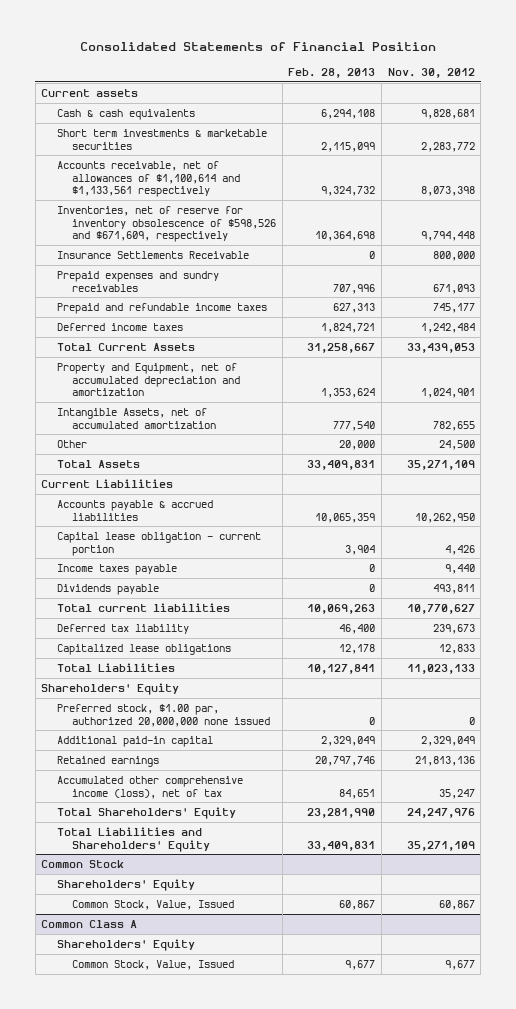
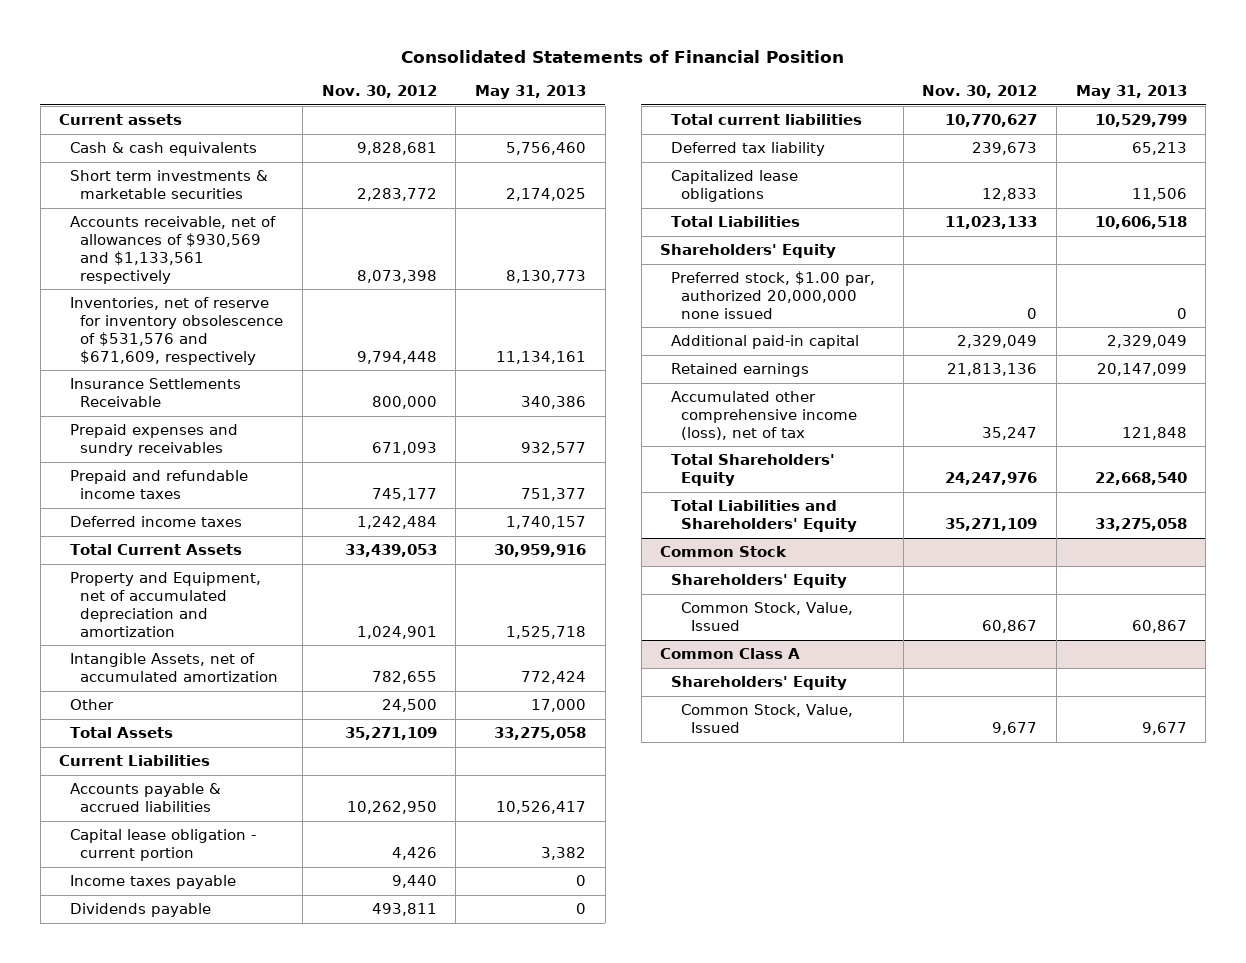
- | Feb. 28, 2013 | Nov. 30, 2012
+ | Nov. 30, 2012 | May 31, 2013
- Accounts receivable, net of allowances of $1,100,614 and $1,133,561 respectively | 9,324,732 | 8,073,398
- Inventories, net of reserve for inventory obsolescence of $598,526 and $671,609, respectively | 10,364,698 | 9,794,448
+ Accounts receivable, net of allowances of $930,569 and $1,133,561 respectively | 8,073,398 | 8,130,773
+ Inventories, net of reserve for inventory obsolescence of $531,576 and $671,609, respectively | 9,794,448 | 11,134,161

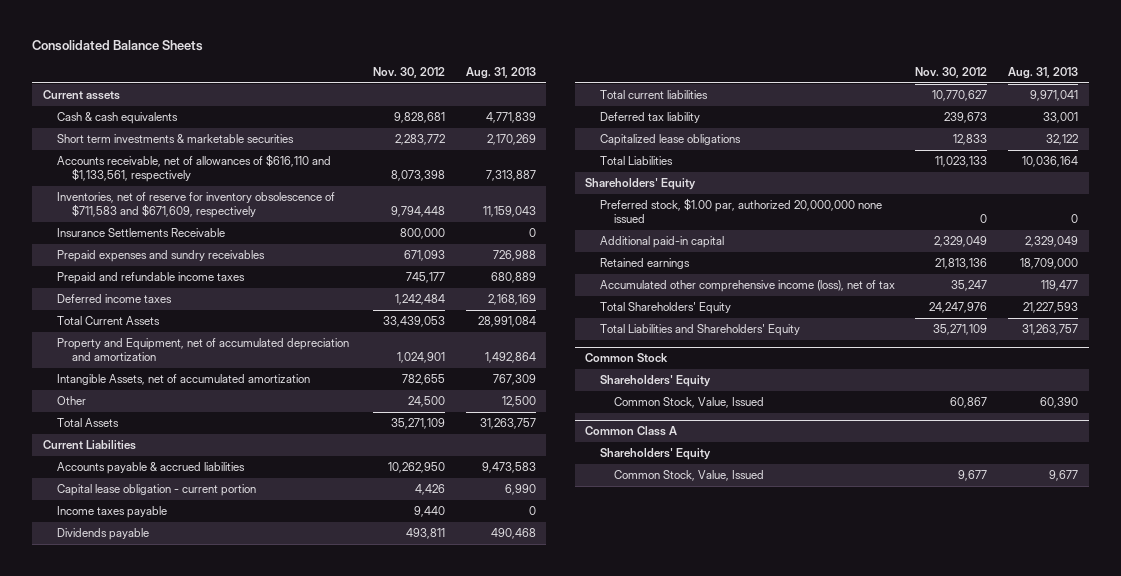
- Consolidated Statements of Financial Position
+ Consolidated Balance Sheets
- | Nov. 30, 2012 | May 31, 2013
+ | Nov. 30, 2012 | Aug. 31, 2013
- Accounts receivable, net of allowances of $930,569 and $1,133,561 respectively | 8,073,398 | 8,130,773
- Inventories, net of reserve for inventory obsolescence of $531,576 and $671,609, respectively | 9,794,448 | 11,134,161
+ Accounts receivable, net of allowances of $616,110 and $1,133,561, respectively | 8,073,398 | 7,313,887
+ Inventories, net of reserve for inventory obsolescence of $711,583 and $671,609, respectively | 9,794,448 | 11,159,043

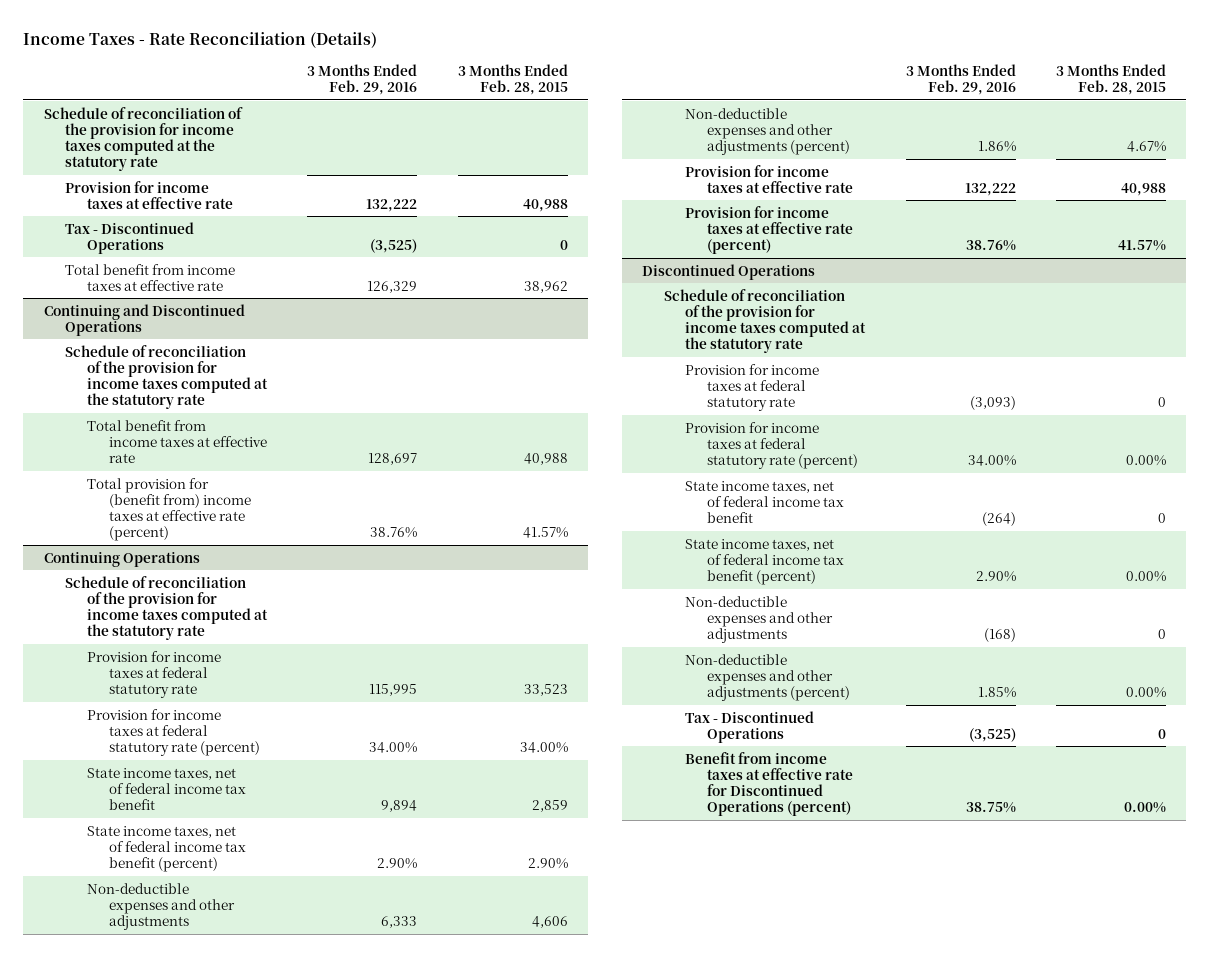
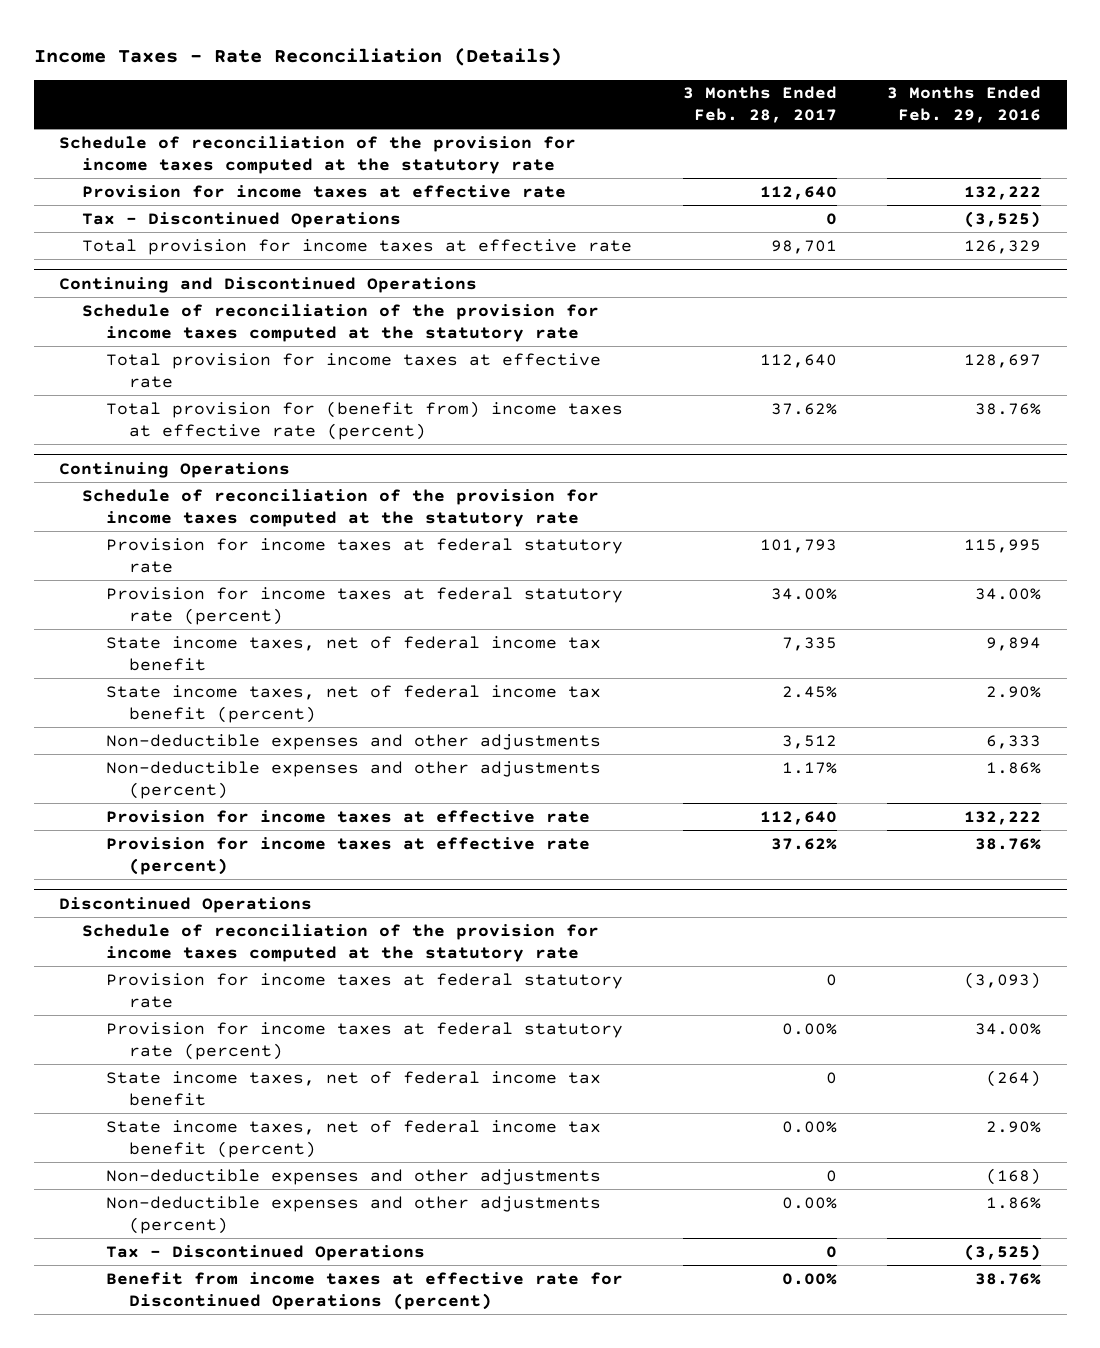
- | 3 Months Ended Feb. 29, 2016 | 3 Months Ended Feb. 28, 2015
+ | 3 Months Ended Feb. 28, 2017 | 3 Months Ended Feb. 29, 2016
- Total benefit from income taxes at effective rate | 126,329 | 38,962
+ Total provision for income taxes at effective rate | 98,701 | 126,329
@ Continuing and Discontinued Operations
- Total benefit from income taxes at effective rate | 128,697 | 40,988
+ Total provision for income taxes at effective rate | 112,640 | 128,697
@ Discontinued Operations
- Non-deductible expenses and other adjustments (percent) | 1.85% | 0.00%
+ Non-deductible expenses and other adjustments (percent) | 0.00% | 1.86%
- Benefit from income taxes at effective rate for Discontinued Operations (percent) | 38.75% | 0.00%
+ Benefit from income taxes at effective rate for Discontinued Operations (percent) | 0.00% | 38.76%

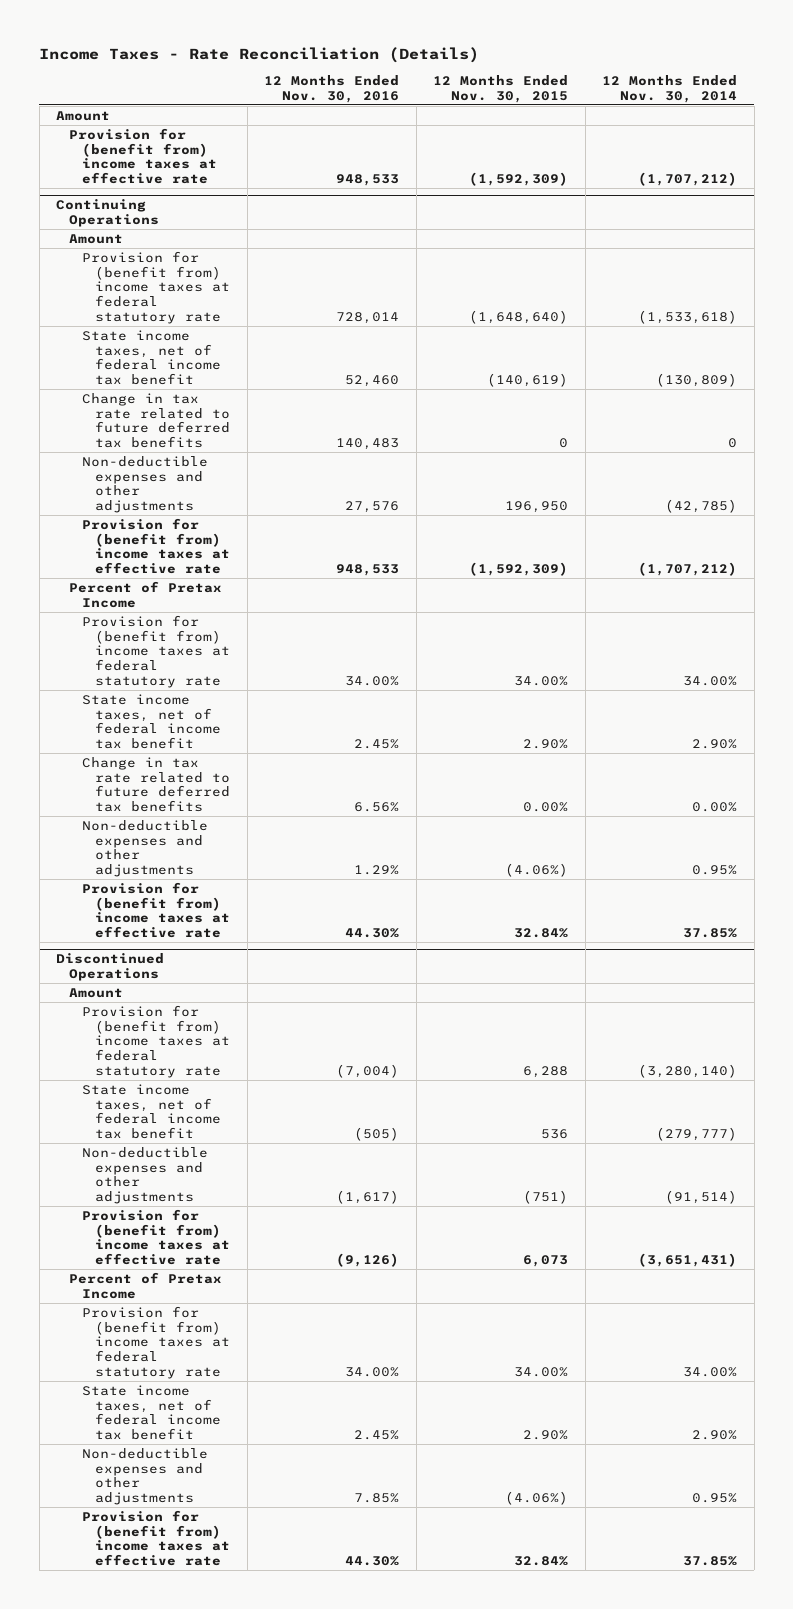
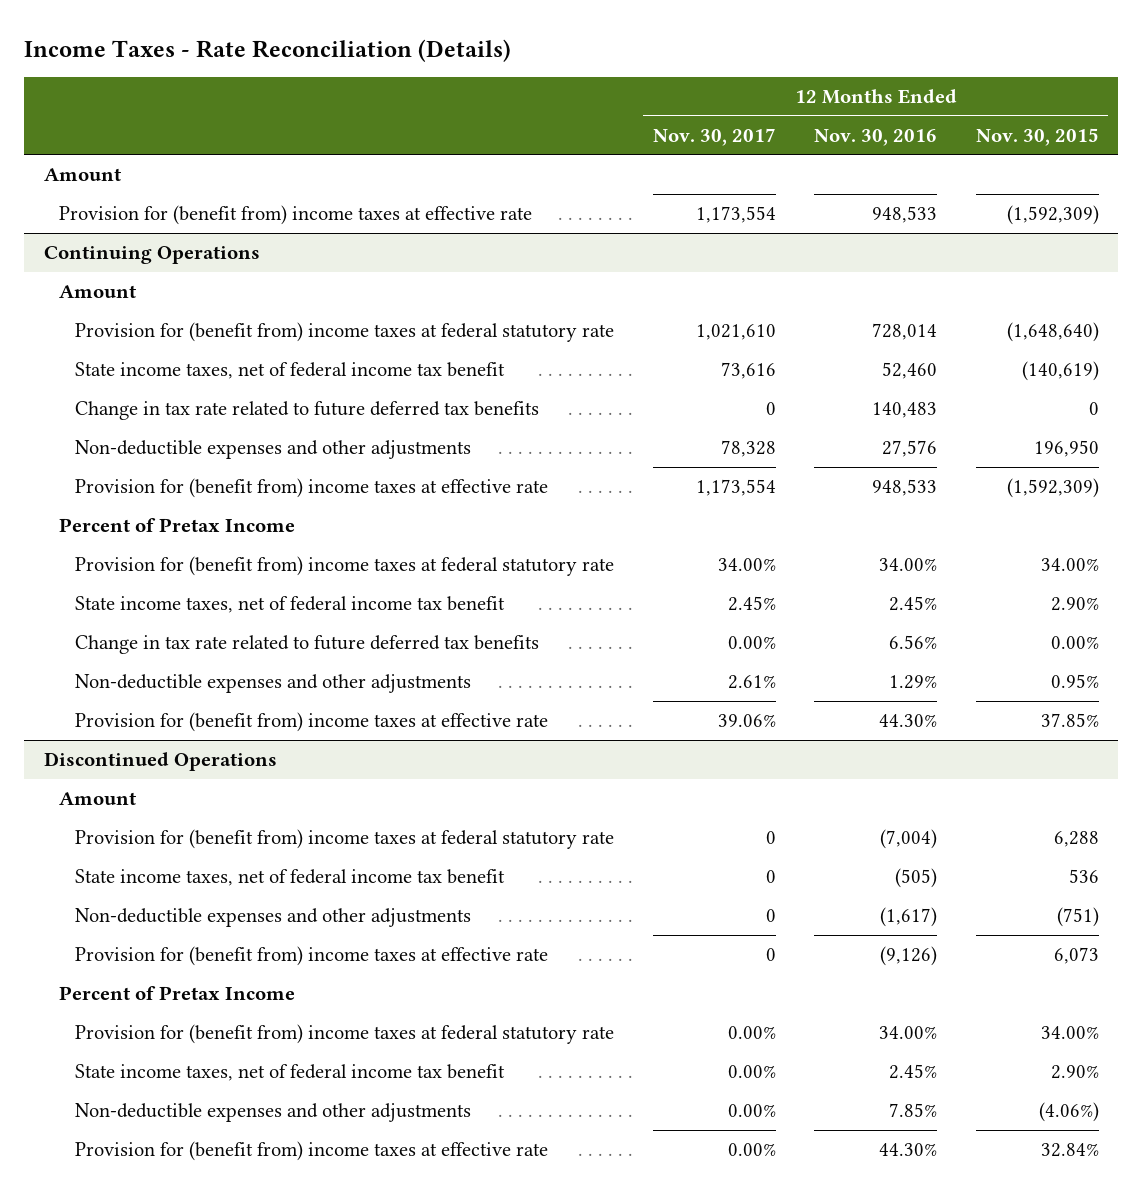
- | 12 Months Ended Nov. 30, 2016 | 12 Months Ended Nov. 30, 2015 | 12 Months Ended Nov. 30, 2014
+ | 12 Months Ended Nov. 30, 2017 | 12 Months Ended Nov. 30, 2016 | 12 Months Ended Nov. 30, 2015
@ Continuing Operations
- Non-deductible expenses and other adjustments | 1.29% | (4.06%) | 0.95%
- Provision for (benefit from) income taxes at effective rate | 44.30% | 32.84% | 37.85%
+ Non-deductible expenses and other adjustments | 2.61% | 1.29% | 0.95%
+ Provision for (benefit from) income taxes at effective rate | 39.06% | 44.30% | 37.85%

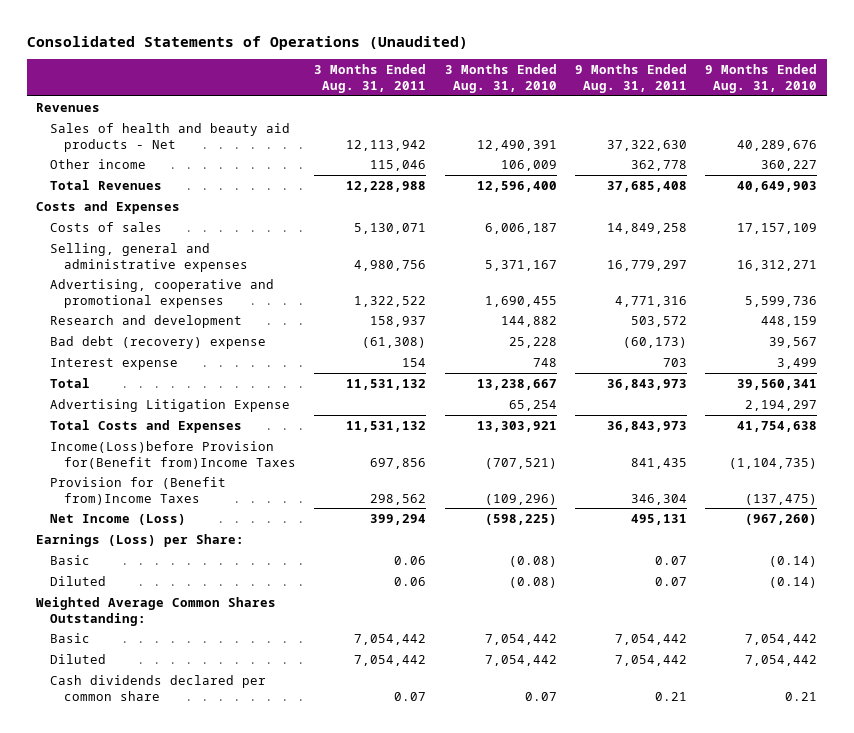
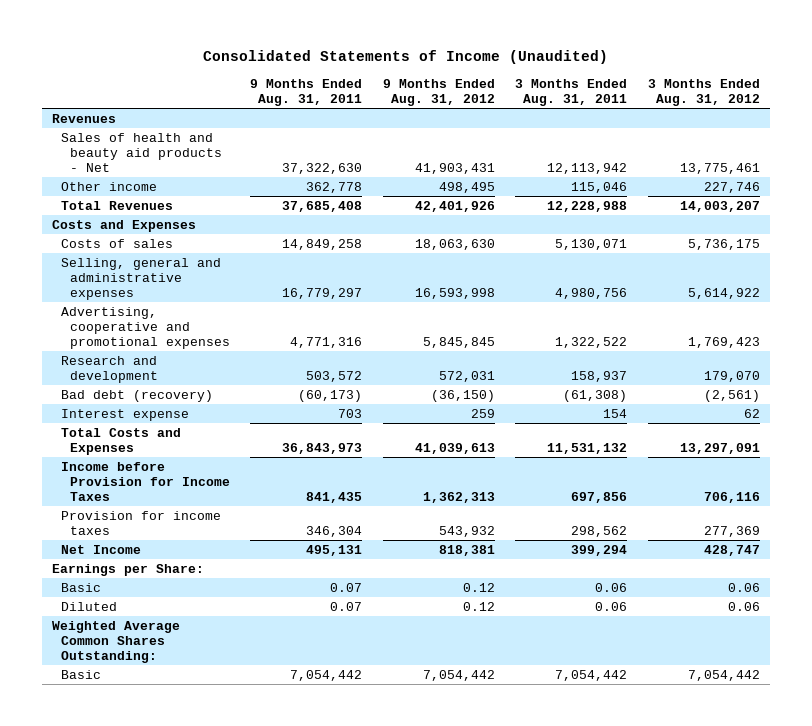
- Consolidated Statements of Operations (Unaudited)
+ Consolidated Statements of Income (Unaudited)
- | 3 Months Ended Aug. 31, 2011 | 3 Months Ended Aug. 31, 2010 | 9 Months Ended Aug. 31, 2011 | 9 Months Ended Aug. 31, 2010
+ | 9 Months Ended Aug. 31, 2011 | 9 Months Ended Aug. 31, 2012 | 3 Months Ended Aug. 31, 2011 | 3 Months Ended Aug. 31, 2012
- Bad debt (recovery) expense | (61,308) | 25,228 | (60,173) | 39,567
+ Bad debt (recovery) | (60,173) | (36,150) | (61,308) | (2,561)
- Total | 11,531,132 | 13,238,667 | 36,843,973 | 39,560,341
- Advertising Litigation Expense | | 65,254 | | 2,194,297
- Income(Loss)before Provision for(Benefit from)Income Taxes | 697,856 | (707,521) | 841,435 | (1,104,735)
- Provision for (Benefit from)Income Taxes | 298,562 | (109,296) | 346,304 | (137,475)
- Net Income (Loss) | 399,294 | (598,225) | 495,131 | (967,260)
- Earnings (Loss) per Share:
+ Income before Provision for Income Taxes | 841,435 | 1,362,313 | 697,856 | 706,116
+ Provision for income taxes | 346,304 | 543,932 | 298,562 | 277,369
+ Net Income | 495,131 | 818,381 | 399,294 | 428,747
+ Earnings per Share:
- Diluted | 7,054,442 | 7,054,442 | 7,054,442 | 7,054,442
- Cash dividends declared per common share | 0.07 | 0.07 | 0.21 | 0.21

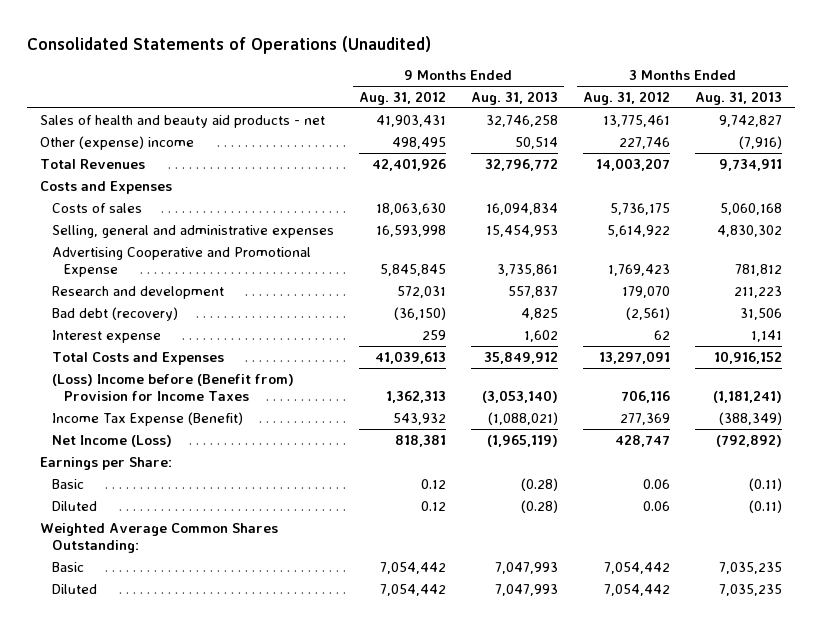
- Consolidated Statements of Income (Unaudited)
+ Consolidated Statements of Operations (Unaudited)
- | 9 Months Ended Aug. 31, 2011 | 9 Months Ended Aug. 31, 2012 | 3 Months Ended Aug. 31, 2011 | 3 Months Ended Aug. 31, 2012
+ | 9 Months Ended Aug. 31, 2012 | 9 Months Ended Aug. 31, 2013 | 3 Months Ended Aug. 31, 2012 | 3 Months Ended Aug. 31, 2013
- Revenues
- Sales of health and beauty aid products - Net | 37,322,630 | 41,903,431 | 12,113,942 | 13,775,461
- Other income | 362,778 | 498,495 | 115,046 | 227,746
+ Sales of health and beauty aid products - net | 41,903,431 | 32,746,258 | 13,775,461 | 9,742,827
+ Other (expense) income | 498,495 | 50,514 | 227,746 | (7,916)
- Advertising, cooperative and promotional expenses | 4,771,316 | 5,845,845 | 1,322,522 | 1,769,423
+ Advertising Cooperative and Promotional Expense | 5,845,845 | 3,735,861 | 1,769,423 | 781,812
- Income before Provision for Income Taxes | 841,435 | 1,362,313 | 697,856 | 706,116
- Provision for income taxes | 346,304 | 543,932 | 298,562 | 277,369
- Net Income | 495,131 | 818,381 | 399,294 | 428,747
+ (Loss) Income before (Benefit from) Provision for Income Taxes | 1,362,313 | (3,053,140) | 706,116 | (1,181,241)
+ Income Tax Expense (Benefit) | 543,932 | (1,088,021) | 277,369 | (388,349)
+ Net Income (Loss) | 818,381 | (1,965,119) | 428,747 | (792,892)
+ Diluted | 7,054,442 | 7,047,993 | 7,054,442 | 7,035,235

